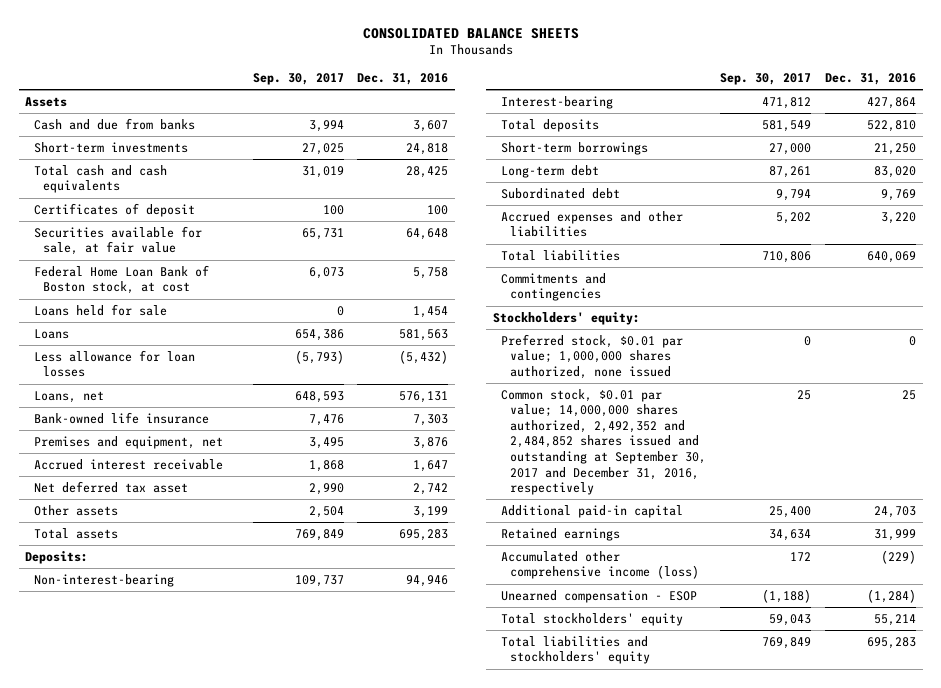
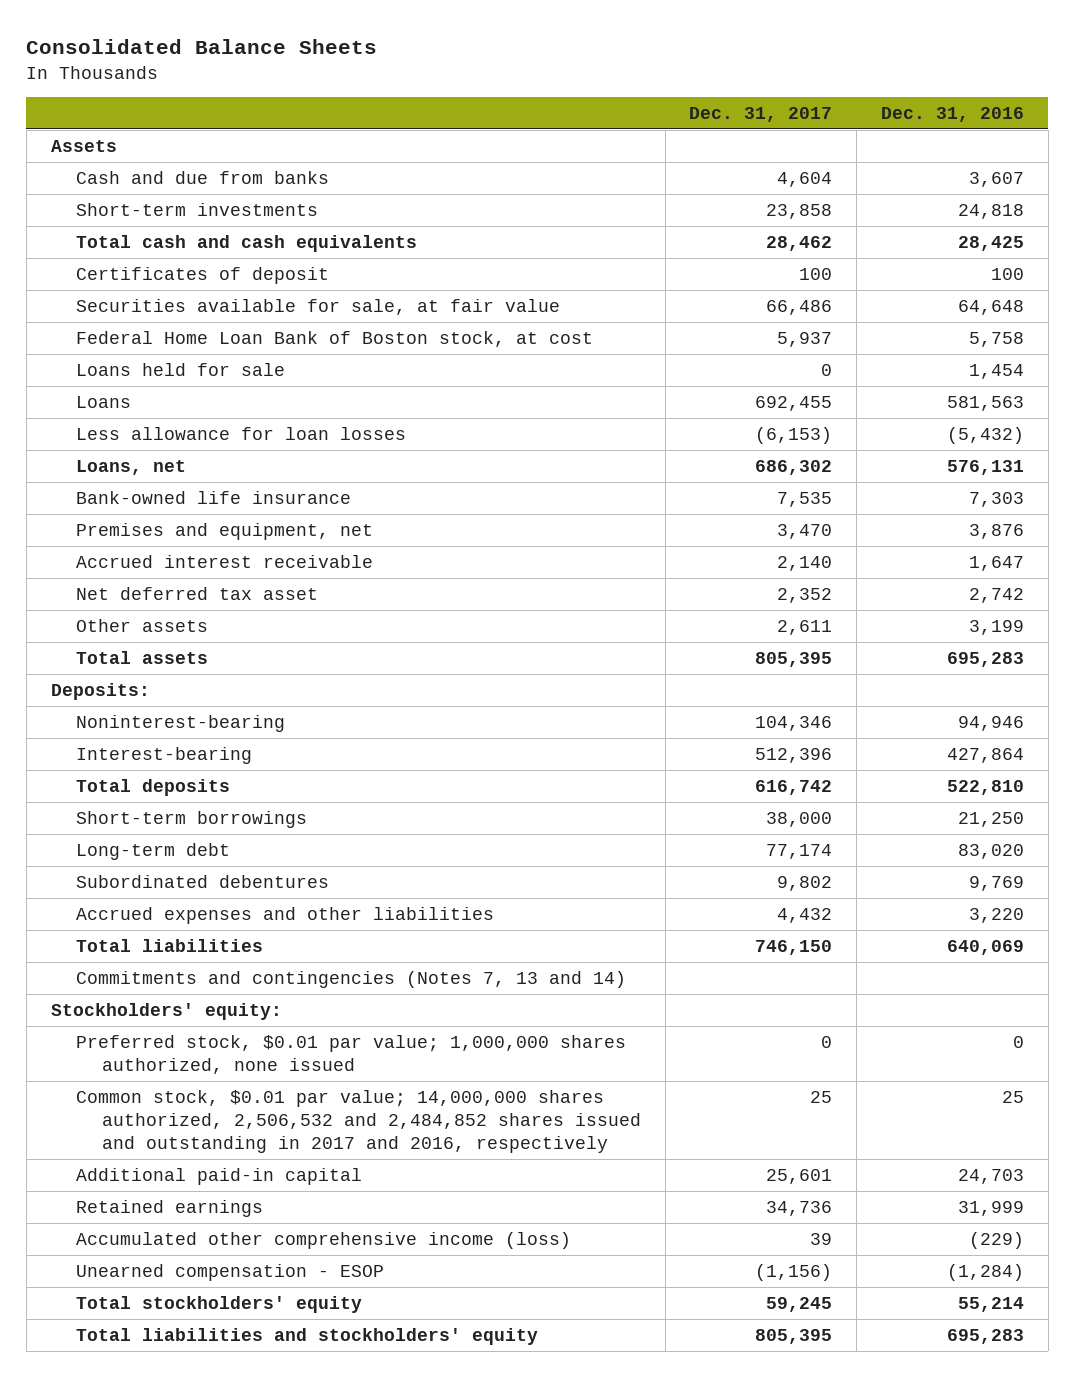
- CONSOLIDATED BALANCE SHEETS
+ Consolidated Balance Sheets
- | Sep. 30, 2017 | Dec. 31, 2016
+ | Dec. 31, 2017 | Dec. 31, 2016
- Non-interest-bearing | 109,737 | 94,946
+ Noninterest-bearing | 104,346 | 94,946
- Subordinated debt | 9,794 | 9,769
+ Subordinated debentures | 9,802 | 9,769
- Commitments and contingencies
+ Commitments and contingencies (Notes 7, 13 and 14)
- Common stock, $0.01 par value; 14,000,000 shares authorized, 2,492,352 and 2,484,852 shares issued and outstanding at September 30, 2017 and December 31, 2016, respectively | 25 | 25
+ Common stock, $0.01 par value; 14,000,000 shares authorized, 2,506,532 and 2,484,852 shares issued and outstanding in 2017 and 2016, respectively | 25 | 25

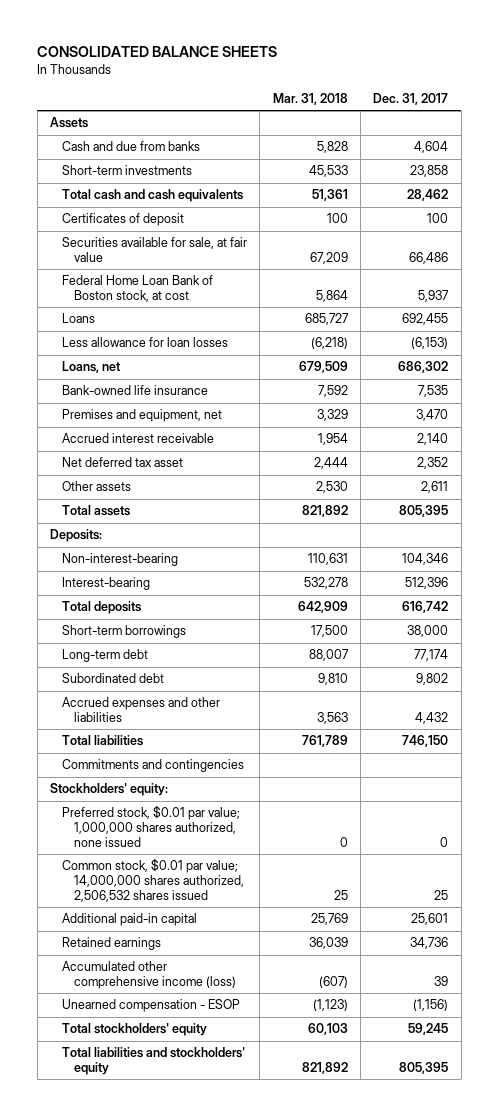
- Consolidated Balance Sheets
+ CONSOLIDATED BALANCE SHEETS
- | Dec. 31, 2017 | Dec. 31, 2016
+ | Mar. 31, 2018 | Dec. 31, 2017
- Loans held for sale | 0 | 1,454
- Noninterest-bearing | 104,346 | 94,946
+ Non-interest-bearing | 110,631 | 104,346
- Subordinated debentures | 9,802 | 9,769
+ Subordinated debt | 9,810 | 9,802
- Commitments and contingencies (Notes 7, 13 and 14)
+ Commitments and contingencies
- Common stock, $0.01 par value; 14,000,000 shares authorized, 2,506,532 and 2,484,852 shares issued and outstanding in 2017 and 2016, respectively | 25 | 25
+ Common stock, $0.01 par value; 14,000,000 shares authorized, 2,506,532 shares issued | 25 | 25

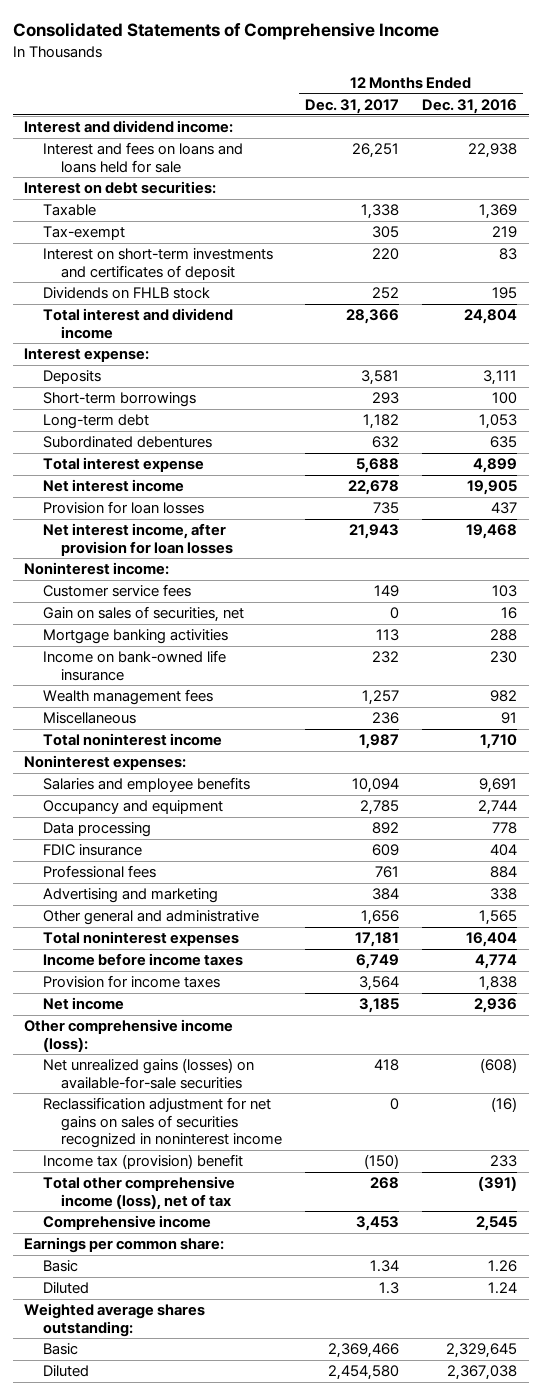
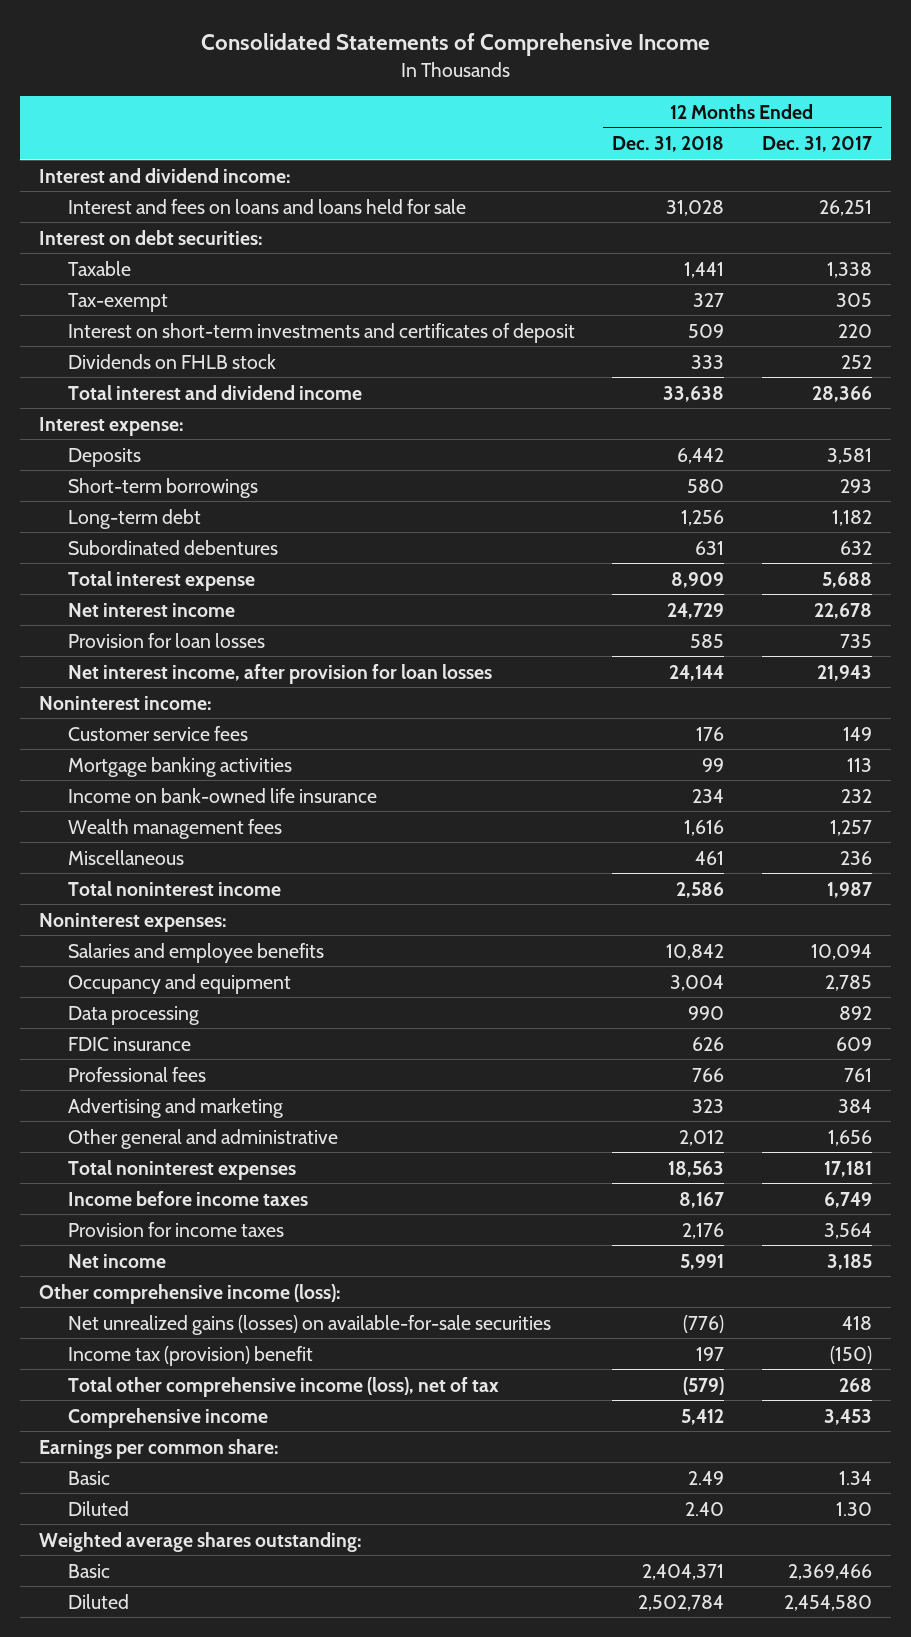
- | 12 Months Ended Dec. 31, 2017 | 12 Months Ended Dec. 31, 2016
+ | 12 Months Ended Dec. 31, 2018 | 12 Months Ended Dec. 31, 2017
- Gain on sales of securities, net | 0 | 16
- Reclassification adjustment for net gains on sales of securities recognized in noninterest income | 0 | (16)
- Diluted | 1.3 | 1.24
+ Diluted | 2.40 | 1.30

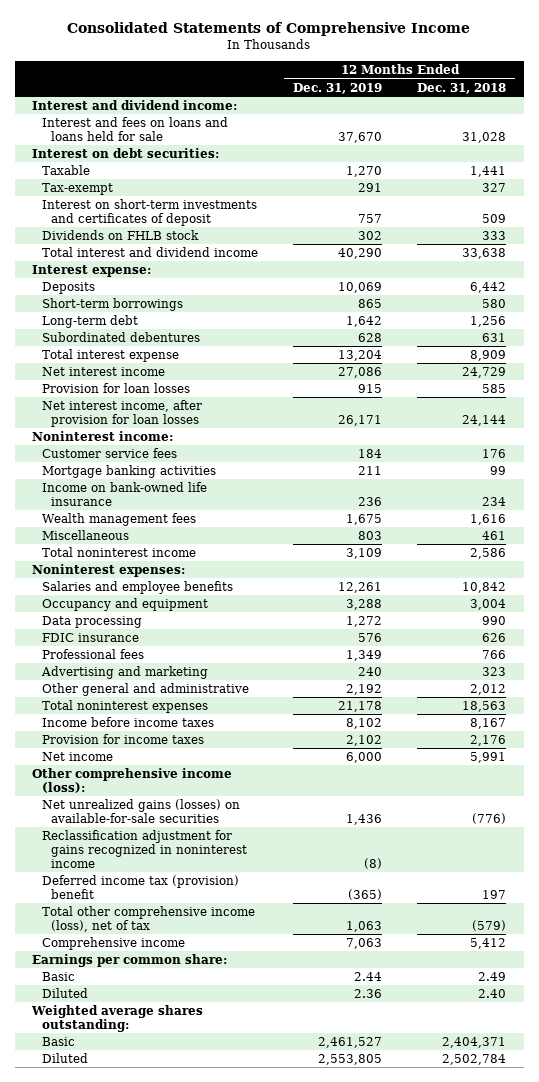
- | 12 Months Ended Dec. 31, 2018 | 12 Months Ended Dec. 31, 2017
+ | 12 Months Ended Dec. 31, 2019 | 12 Months Ended Dec. 31, 2018
- Income tax (provision) benefit | 197 | (150)
+ Reclassification adjustment for gains recognized in noninterest income | (8) |
+ Deferred income tax (provision) benefit | (365) | 197

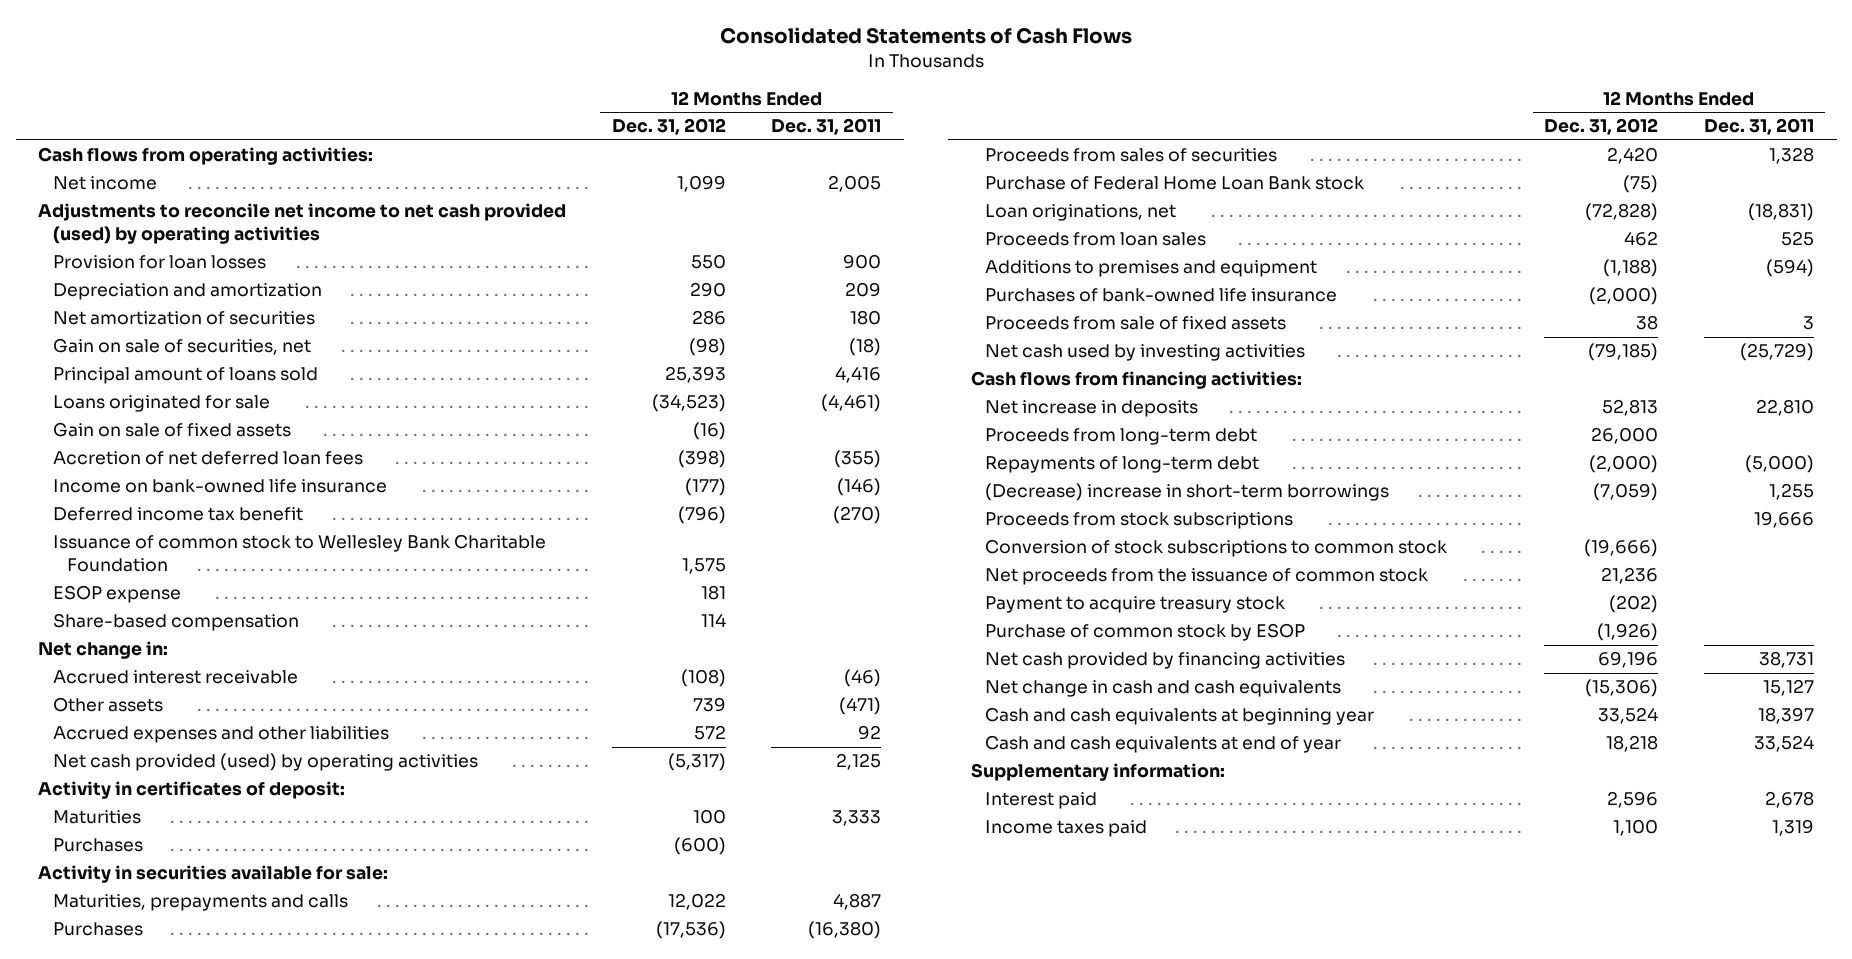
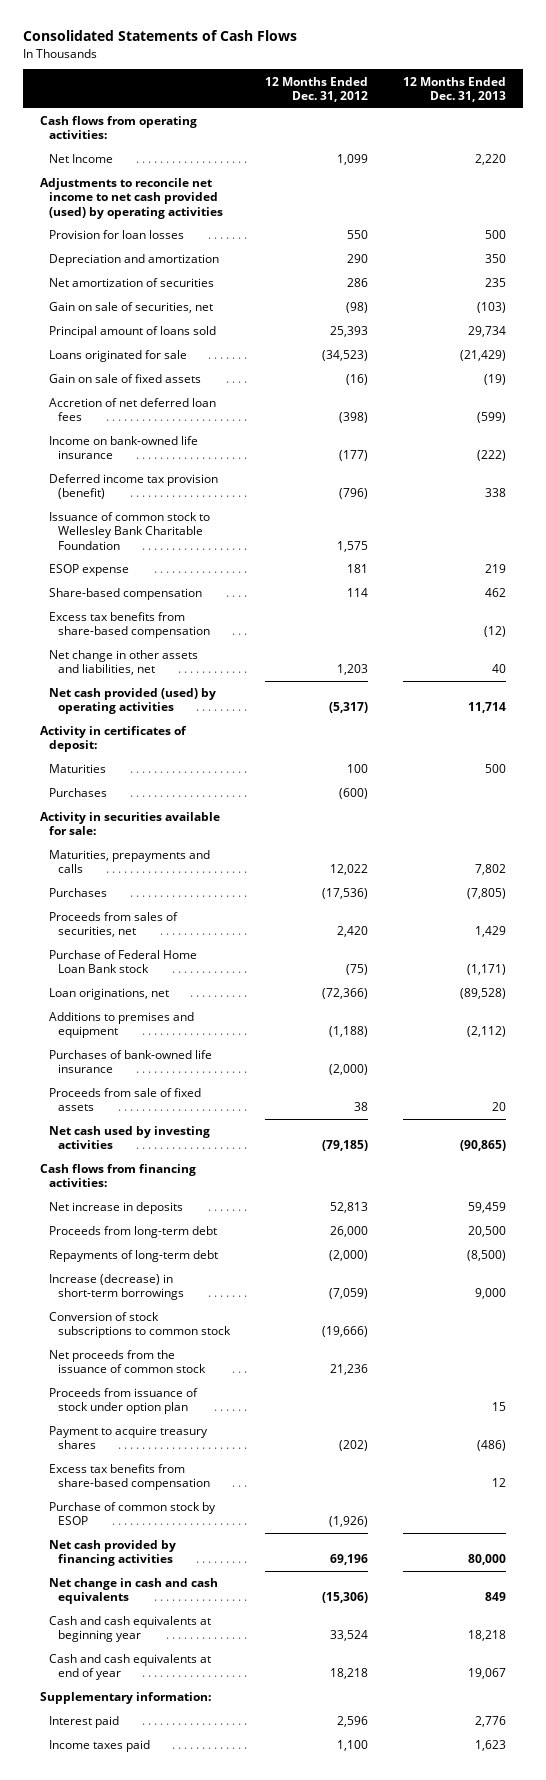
- | 12 Months Ended Dec. 31, 2012 | 12 Months Ended Dec. 31, 2011
+ | 12 Months Ended Dec. 31, 2012 | 12 Months Ended Dec. 31, 2013
- Net income | 1,099 | 2,005
+ Net Income | 1,099 | 2,220
- Deferred income tax benefit | (796) | (270)
+ Deferred income tax provision (benefit) | (796) | 338
- Net change in:
- Accrued interest receivable | (108) | (46)
- Other assets | 739 | (471)
- Accrued expenses and other liabilities | 572 | 92
+ Excess tax benefits from share-based compensation | | (12)
+ Net change in other assets and liabilities, net | 1,203 | 40
- Proceeds from sales of securities | 2,420 | 1,328
+ Proceeds from sales of securities, net | 2,420 | 1,429
- Loan originations, net | (72,828) | (18,831)
- Proceeds from loan sales | 462 | 525
+ Loan originations, net | (72,366) | (89,528)
- (Decrease) increase in short-term borrowings | (7,059) | 1,255
- Proceeds from stock subscriptions | | 19,666
+ Increase (decrease) in short-term borrowings | (7,059) | 9,000
- Payment to acquire treasury stock | (202) |
+ Proceeds from issuance of stock under option plan | | 15
+ Payment to acquire treasury shares | (202) | (486)
+ Excess tax benefits from share-based compensation | | 12

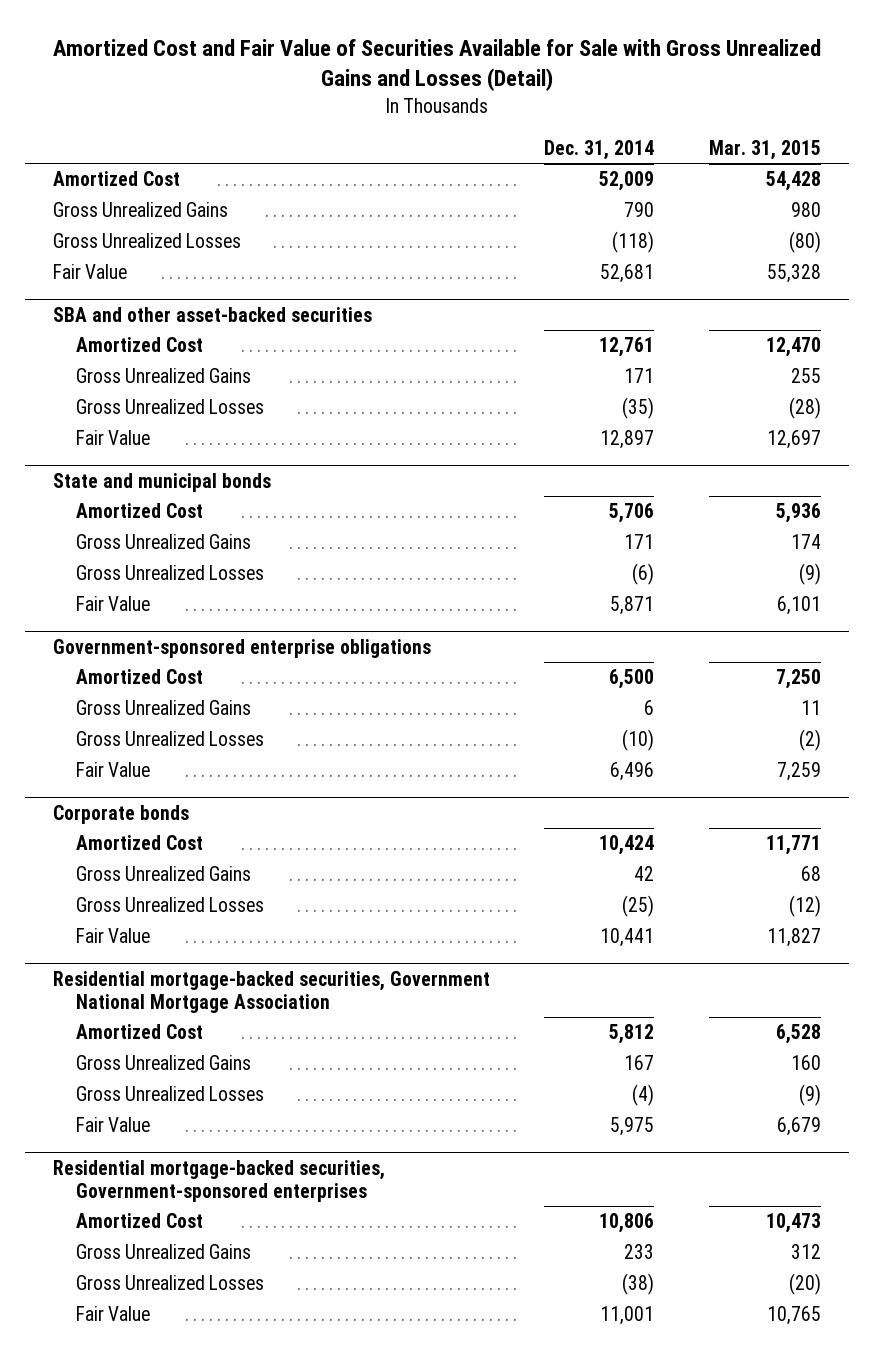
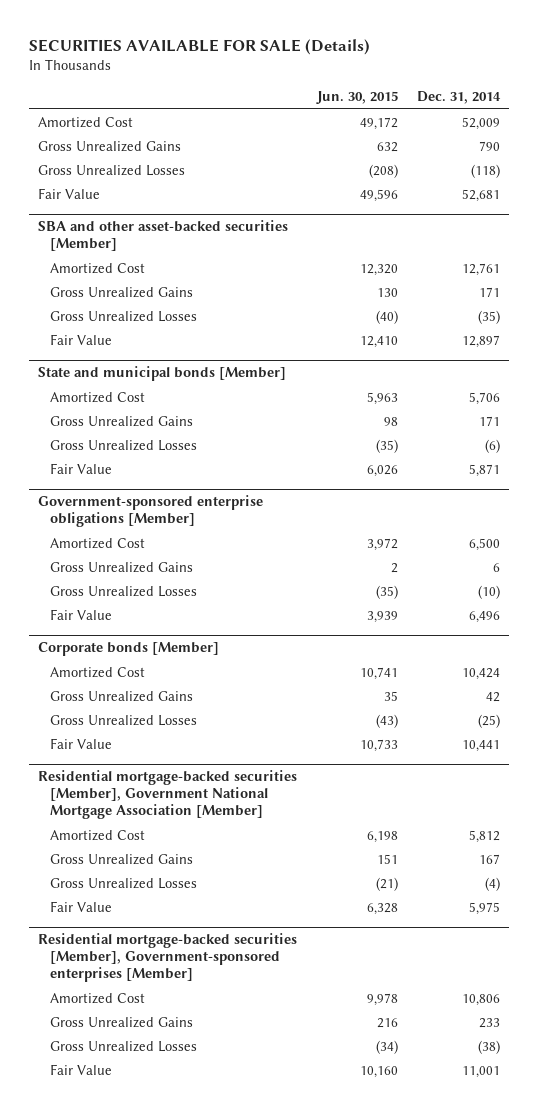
- Amortized Cost and Fair Value of Securities Available for Sale with Gross Unrealized Gains and Losses (Detail)
+ SECURITIES AVAILABLE FOR SALE (Details)
- | Dec. 31, 2014 | Mar. 31, 2015
+ | Jun. 30, 2015 | Dec. 31, 2014
- SBA and other asset-backed securities
+ SBA and other asset-backed securities [Member]
- State and municipal bonds
+ State and municipal bonds [Member]
- Government-sponsored enterprise obligations
+ Government-sponsored enterprise obligations [Member]
- Corporate bonds
+ Corporate bonds [Member]
- Residential mortgage-backed securities, Government National Mortgage Association
+ Residential mortgage-backed securities [Member], Government National Mortgage Association [Member]
- Residential mortgage-backed securities, Government-sponsored enterprises
+ Residential mortgage-backed securities [Member], Government-sponsored enterprises [Member]

